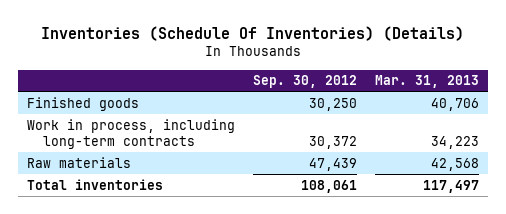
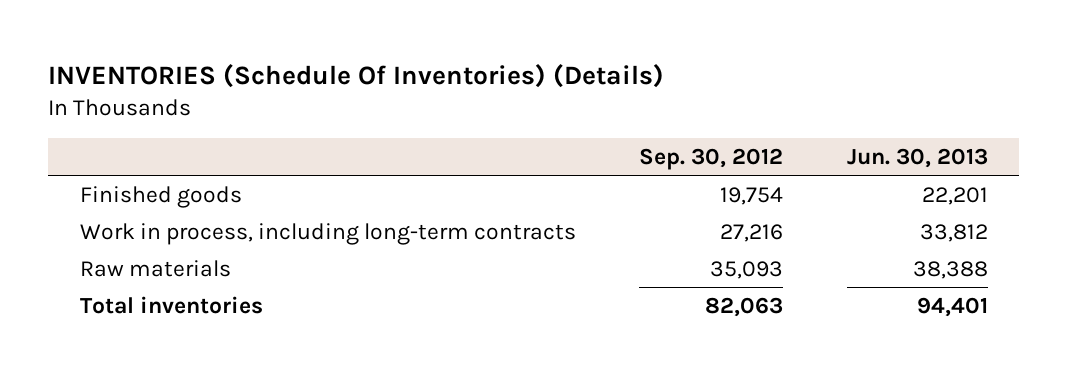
- Inventories (Schedule Of Inventories) (Details)
+ INVENTORIES (Schedule Of Inventories) (Details)
- | Sep. 30, 2012 | Mar. 31, 2013
+ | Sep. 30, 2012 | Jun. 30, 2013
- Finished goods | 30,250 | 40,706
- Work in process, including long-term contracts | 30,372 | 34,223
- Raw materials | 47,439 | 42,568
- Total inventories | 108,061 | 117,497
+ Finished goods | 19,754 | 22,201
+ Work in process, including long-term contracts | 27,216 | 33,812
+ Raw materials | 35,093 | 38,388
+ Total inventories | 82,063 | 94,401

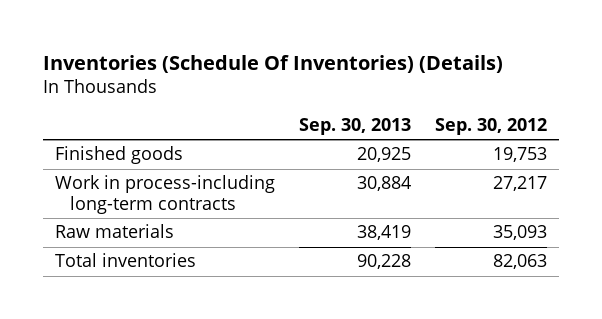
- INVENTORIES (Schedule Of Inventories) (Details)
+ Inventories (Schedule Of Inventories) (Details)
- | Sep. 30, 2012 | Jun. 30, 2013
+ | Sep. 30, 2013 | Sep. 30, 2012
- Finished goods | 19,754 | 22,201
- Work in process, including long-term contracts | 27,216 | 33,812
+ Finished goods | 20,925 | 19,753
+ Work in process-including long-term contracts | 30,884 | 27,217

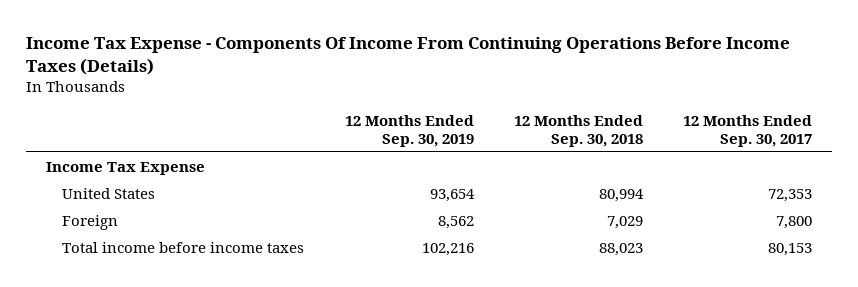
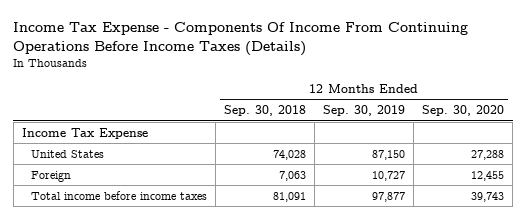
- | 12 Months Ended Sep. 30, 2019 | 12 Months Ended Sep. 30, 2018 | 12 Months Ended Sep. 30, 2017
+ | 12 Months Ended Sep. 30, 2018 | 12 Months Ended Sep. 30, 2019 | 12 Months Ended Sep. 30, 2020
- United States | 93,654 | 80,994 | 72,353
- Foreign | 8,562 | 7,029 | 7,800
- Total income before income taxes | 102,216 | 88,023 | 80,153
+ United States | 74,028 | 87,150 | 27,288
+ Foreign | 7,063 | 10,727 | 12,455
+ Total income before income taxes | 81,091 | 97,877 | 39,743

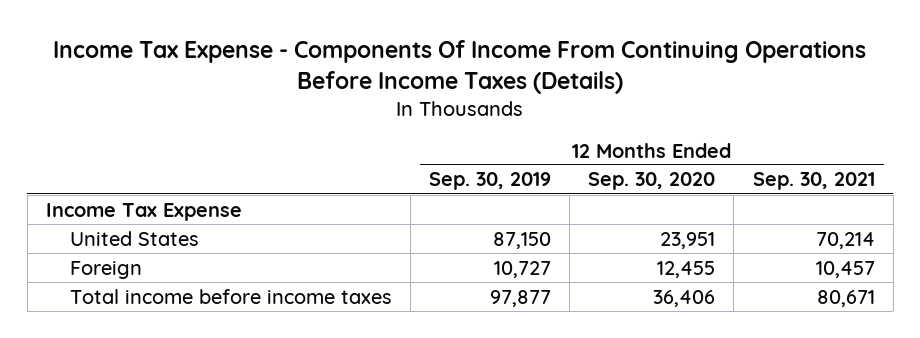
- | 12 Months Ended Sep. 30, 2018 | 12 Months Ended Sep. 30, 2019 | 12 Months Ended Sep. 30, 2020
+ | 12 Months Ended Sep. 30, 2019 | 12 Months Ended Sep. 30, 2020 | 12 Months Ended Sep. 30, 2021
- United States | 74,028 | 87,150 | 27,288
+ United States | 87,150 | 23,951 | 70,214
- Total income before income taxes | 81,091 | 97,877 | 39,743
+ Total income before income taxes | 97,877 | 36,406 | 80,671

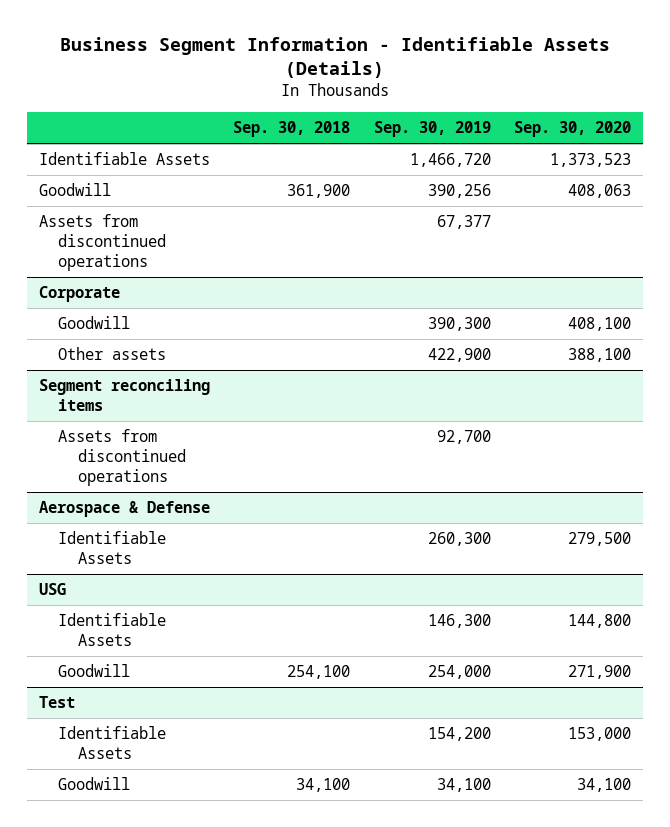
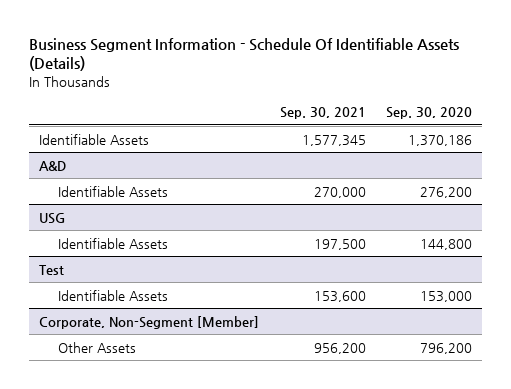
- Business Segment Information - Identifiable Assets (Details)
+ Business Segment Information - Schedule Of Identifiable Assets (Details)
- | Sep. 30, 2018 | Sep. 30, 2019 | Sep. 30, 2020
+ | Sep. 30, 2021 | Sep. 30, 2020
- Identifiable Assets | | 1,466,720 | 1,373,523
- Goodwill | 361,900 | 390,256 | 408,063
- Assets from discontinued operations | | 67,377 |
- Corporate
- Goodwill | | 390,300 | 408,100
- Other assets | | 422,900 | 388,100
- Segment reconciling items
- Assets from discontinued operations | | 92,700 |
- Aerospace & Defense
- Identifiable Assets | | 260,300 | 279,500
+ Identifiable Assets | 1,577,345 | 1,370,186
+ A&D
+ Identifiable Assets | 270,000 | 276,200
@ USG
- Goodwill | 254,100 | 254,000 | 271,900
@ Test
- Goodwill | 34,100 | 34,100 | 34,100
+ Corporate, Non-Segment [Member]
+ Other Assets | 956,200 | 796,200

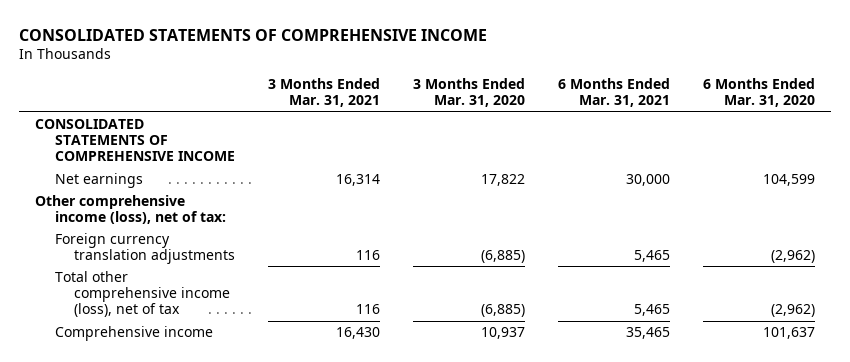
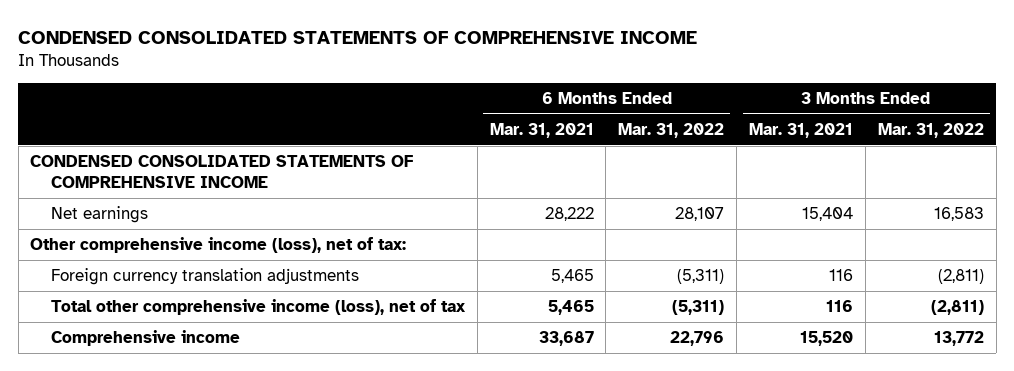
- CONSOLIDATED STATEMENTS OF COMPREHENSIVE INCOME
+ CONDENSED CONSOLIDATED STATEMENTS OF COMPREHENSIVE INCOME
- | 3 Months Ended Mar. 31, 2021 | 3 Months Ended Mar. 31, 2020 | 6 Months Ended Mar. 31, 2021 | 6 Months Ended Mar. 31, 2020
+ | 6 Months Ended Mar. 31, 2021 | 6 Months Ended Mar. 31, 2022 | 3 Months Ended Mar. 31, 2021 | 3 Months Ended Mar. 31, 2022
- CONSOLIDATED STATEMENTS OF COMPREHENSIVE INCOME
- Net earnings | 16,314 | 17,822 | 30,000 | 104,599
+ CONDENSED CONSOLIDATED STATEMENTS OF COMPREHENSIVE INCOME
+ Net earnings | 28,222 | 28,107 | 15,404 | 16,583
- Comprehensive income | 16,430 | 10,937 | 35,465 | 101,637
+ Comprehensive income | 33,687 | 22,796 | 15,520 | 13,772

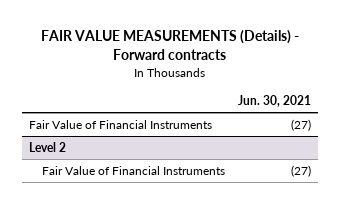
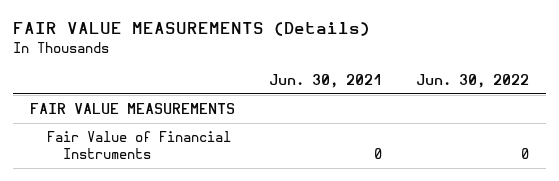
- FAIR VALUE MEASUREMENTS (Details) - Forward contracts
+ FAIR VALUE MEASUREMENTS (Details)
- | Jun. 30, 2021
+ | Jun. 30, 2021 | Jun. 30, 2022
- Fair Value of Financial Instruments | (27)
- Level 2
- Fair Value of Financial Instruments | (27)
+ FAIR VALUE MEASUREMENTS
+ Fair Value of Financial Instruments | 0 | 0

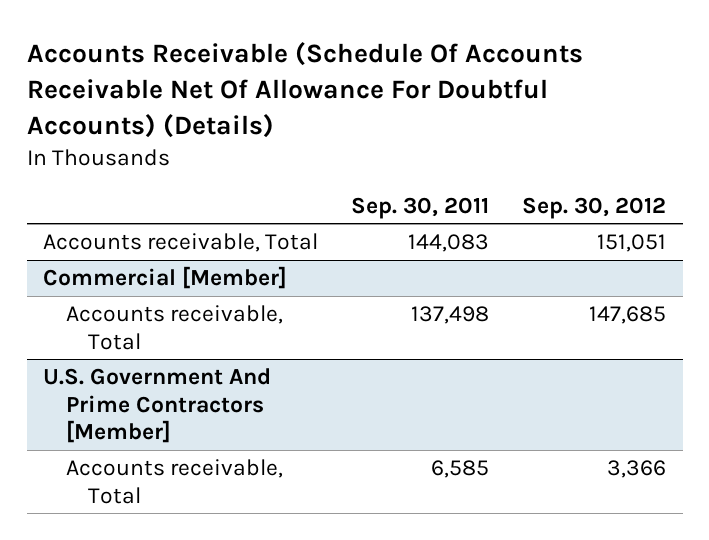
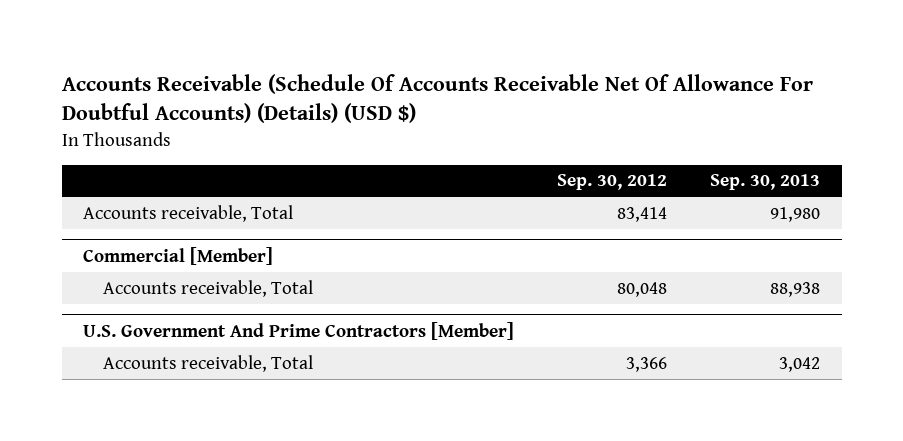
- Accounts Receivable (Schedule Of Accounts Receivable Net Of Allowance For Doubtful Accounts) (Details)
+ Accounts Receivable (Schedule Of Accounts Receivable Net Of Allowance For Doubtful Accounts) (Details) (USD $)
- | Sep. 30, 2011 | Sep. 30, 2012
+ | Sep. 30, 2012 | Sep. 30, 2013
- Accounts receivable, Total | 144,083 | 151,051
+ Accounts receivable, Total | 83,414 | 91,980
@ Commercial [Member]
- Accounts receivable, Total | 137,498 | 147,685
+ Accounts receivable, Total | 80,048 | 88,938

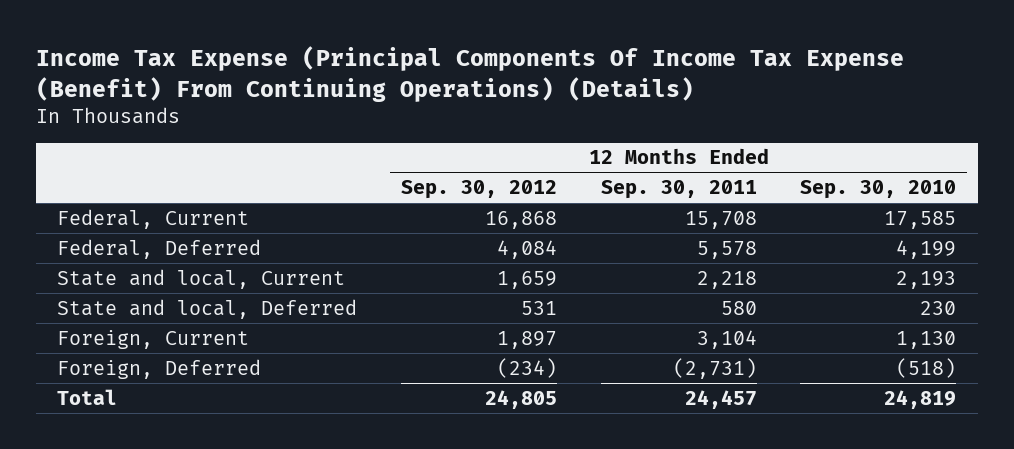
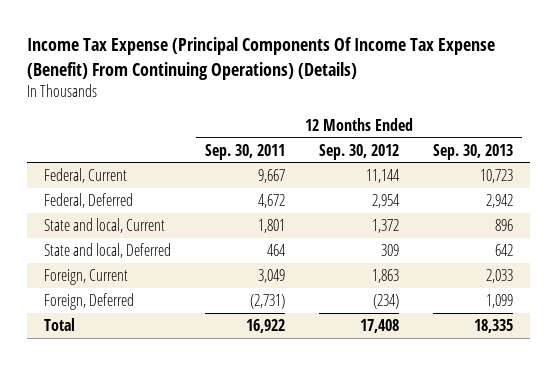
- | 12 Months Ended Sep. 30, 2012 | 12 Months Ended Sep. 30, 2011 | 12 Months Ended Sep. 30, 2010
+ | 12 Months Ended Sep. 30, 2011 | 12 Months Ended Sep. 30, 2012 | 12 Months Ended Sep. 30, 2013
- Federal, Current | 16,868 | 15,708 | 17,585
- Federal, Deferred | 4,084 | 5,578 | 4,199
- State and local, Current | 1,659 | 2,218 | 2,193
- State and local, Deferred | 531 | 580 | 230
- Foreign, Current | 1,897 | 3,104 | 1,130
+ Federal, Current | 9,667 | 11,144 | 10,723
+ Federal, Deferred | 4,672 | 2,954 | 2,942
+ State and local, Current | 1,801 | 1,372 | 896
+ State and local, Deferred | 464 | 309 | 642
+ Foreign, Current | 3,049 | 1,863 | 2,033
- Total | 24,805 | 24,457 | 24,819
+ Total | 16,922 | 17,408 | 18,335

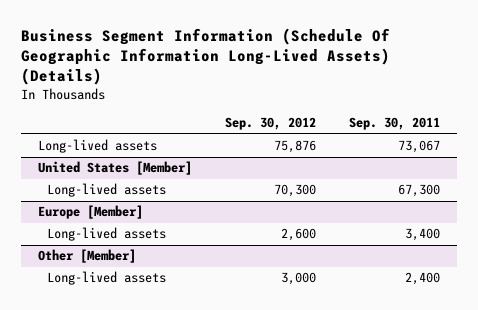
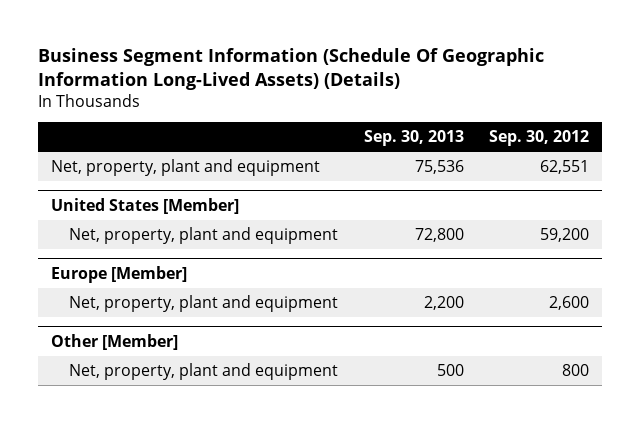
- | Sep. 30, 2012 | Sep. 30, 2011
+ | Sep. 30, 2013 | Sep. 30, 2012
- Long-lived assets | 75,876 | 73,067
+ Net, property, plant and equipment | 75,536 | 62,551
@ United States [Member]
- Long-lived assets | 70,300 | 67,300
+ Net, property, plant and equipment | 72,800 | 59,200
@ Europe [Member]
- Long-lived assets | 2,600 | 3,400
+ Net, property, plant and equipment | 2,200 | 2,600
@ Other [Member]
- Long-lived assets | 3,000 | 2,400
+ Net, property, plant and equipment | 500 | 800

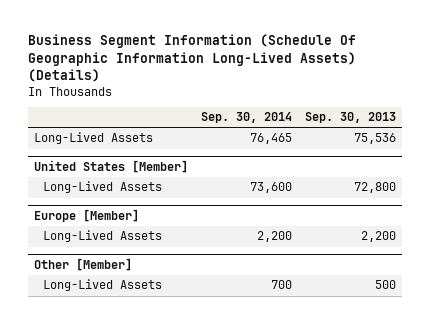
- | Sep. 30, 2013 | Sep. 30, 2012
+ | Sep. 30, 2014 | Sep. 30, 2013
- Net, property, plant and equipment | 75,536 | 62,551
+ Long-Lived Assets | 76,465 | 75,536
@ United States [Member]
- Net, property, plant and equipment | 72,800 | 59,200
+ Long-Lived Assets | 73,600 | 72,800
@ Europe [Member]
- Net, property, plant and equipment | 2,200 | 2,600
+ Long-Lived Assets | 2,200 | 2,200
@ Other [Member]
- Net, property, plant and equipment | 500 | 800
+ Long-Lived Assets | 700 | 500

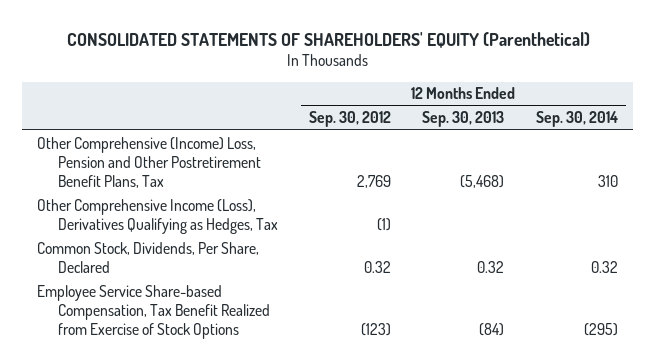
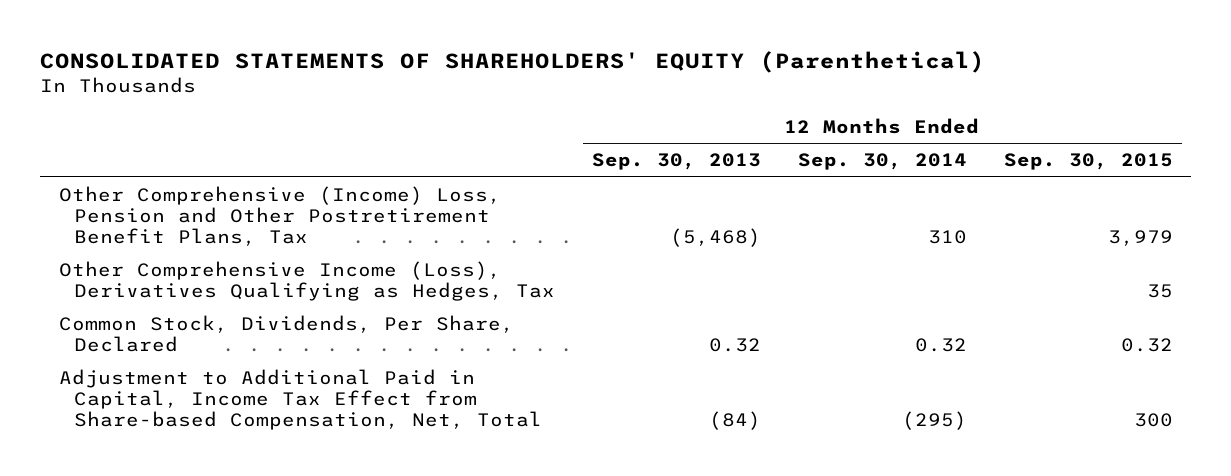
- | 12 Months Ended Sep. 30, 2012 | 12 Months Ended Sep. 30, 2013 | 12 Months Ended Sep. 30, 2014
+ | 12 Months Ended Sep. 30, 2013 | 12 Months Ended Sep. 30, 2014 | 12 Months Ended Sep. 30, 2015
- Employee Service Share-based Compensation, Tax Benefit Realized from Exercise of Stock Options | (123) | (84) | (295)
+ Adjustment to Additional Paid in Capital, Income Tax Effect from Share-based Compensation, Net, Total | (84) | (295) | 300

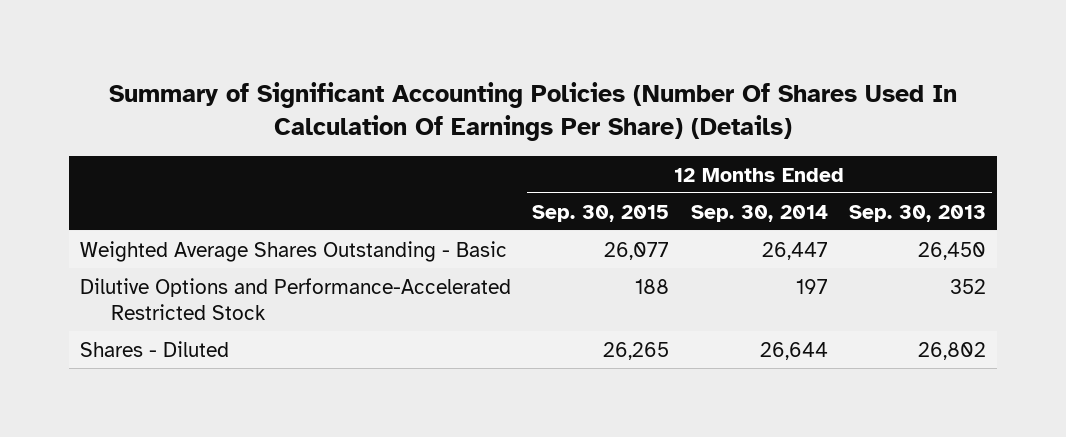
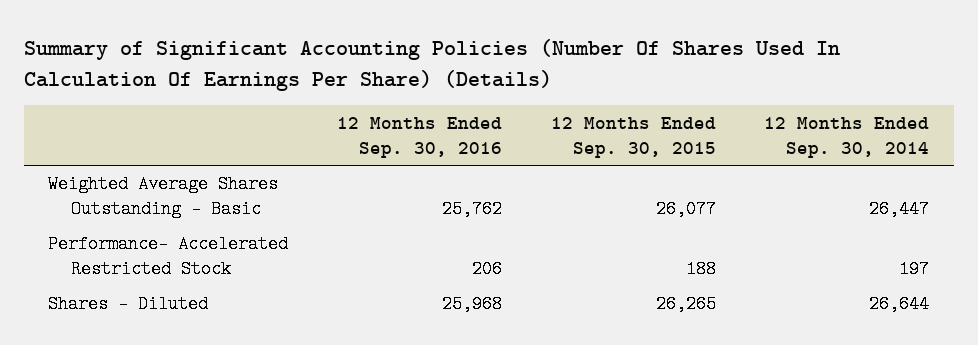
- | 12 Months Ended Sep. 30, 2015 | 12 Months Ended Sep. 30, 2014 | 12 Months Ended Sep. 30, 2013
+ | 12 Months Ended Sep. 30, 2016 | 12 Months Ended Sep. 30, 2015 | 12 Months Ended Sep. 30, 2014
- Dilutive Options and Performance-Accelerated Restricted Stock | 188 | 197 | 352
+ Performance- Accelerated Restricted Stock | 206 | 188 | 197

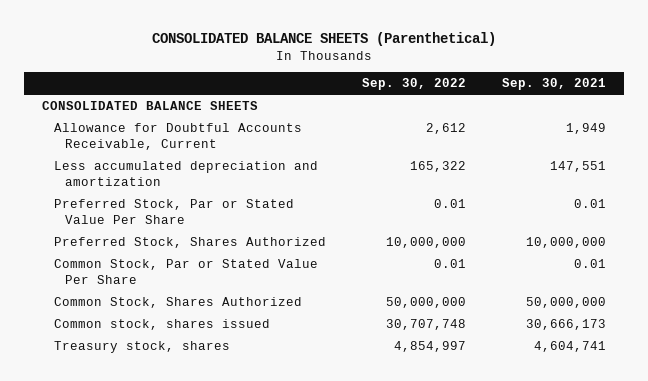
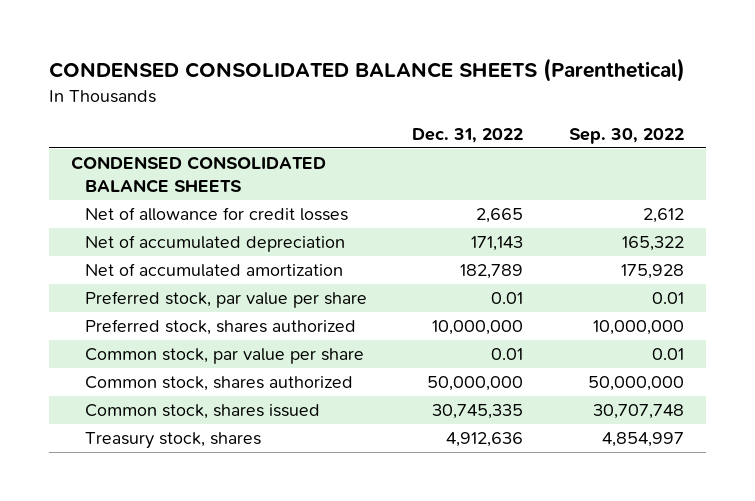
- CONSOLIDATED BALANCE SHEETS (Parenthetical)
+ CONDENSED CONSOLIDATED BALANCE SHEETS (Parenthetical)
- | Sep. 30, 2022 | Sep. 30, 2021
+ | Dec. 31, 2022 | Sep. 30, 2022
- CONSOLIDATED BALANCE SHEETS
- Allowance for Doubtful Accounts Receivable, Current | 2,612 | 1,949
- Less accumulated depreciation and amortization | 165,322 | 147,551
- Preferred Stock, Par or Stated Value Per Share | 0.01 | 0.01
- Preferred Stock, Shares Authorized | 10,000,000 | 10,000,000
- Common Stock, Par or Stated Value Per Share | 0.01 | 0.01
- Common Stock, Shares Authorized | 50,000,000 | 50,000,000
+ CONDENSED CONSOLIDATED BALANCE SHEETS
+ Net of allowance for credit losses | 2,665 | 2,612
+ Net of accumulated depreciation | 171,143 | 165,322
+ Net of accumulated amortization | 182,789 | 175,928
+ Preferred stock, par value per share | 0.01 | 0.01
+ Preferred stock, shares authorized | 10,000,000 | 10,000,000
+ Common stock, par value per share | 0.01 | 0.01
+ Common stock, shares authorized | 50,000,000 | 50,000,000

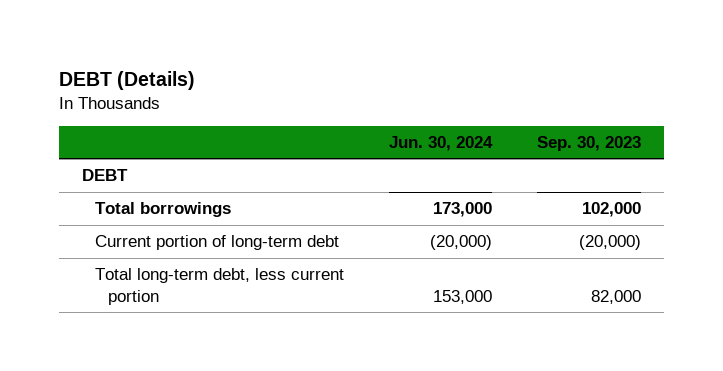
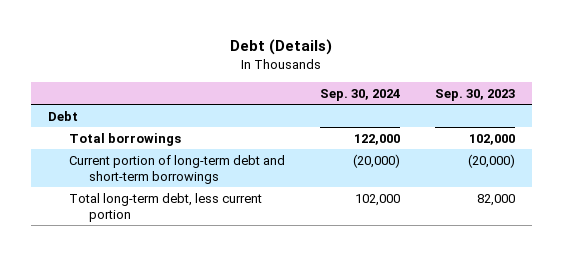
- DEBT (Details)
+ Debt (Details)
- | Jun. 30, 2024 | Sep. 30, 2023
+ | Sep. 30, 2024 | Sep. 30, 2023
- DEBT
+ Debt
- Current portion of long-term debt | (20,000) | (20,000)
+ Current portion of long-term debt and short-term borrowings | (20,000) | (20,000)

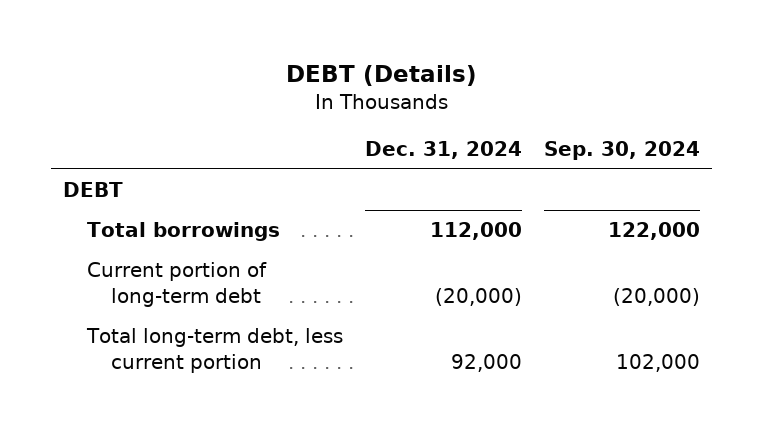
- Debt (Details)
+ DEBT (Details)
- | Sep. 30, 2024 | Sep. 30, 2023
+ | Dec. 31, 2024 | Sep. 30, 2024
- Debt
+ DEBT
- Current portion of long-term debt and short-term borrowings | (20,000) | (20,000)
+ Current portion of long-term debt | (20,000) | (20,000)

